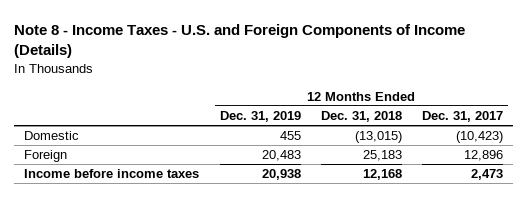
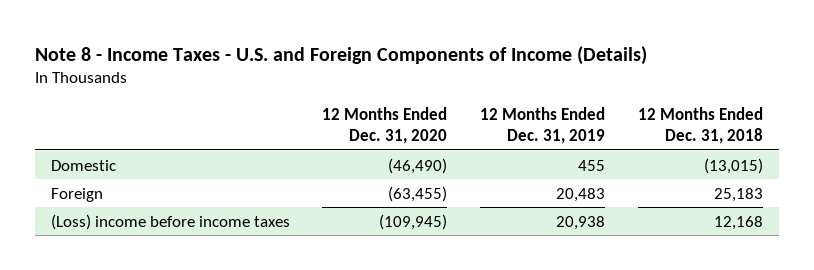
- | 12 Months Ended Dec. 31, 2019 | 12 Months Ended Dec. 31, 2018 | 12 Months Ended Dec. 31, 2017
+ | 12 Months Ended Dec. 31, 2020 | 12 Months Ended Dec. 31, 2019 | 12 Months Ended Dec. 31, 2018
- Income before income taxes | 20,938 | 12,168 | 2,473
+ (Loss) income before income taxes | (109,945) | 20,938 | 12,168

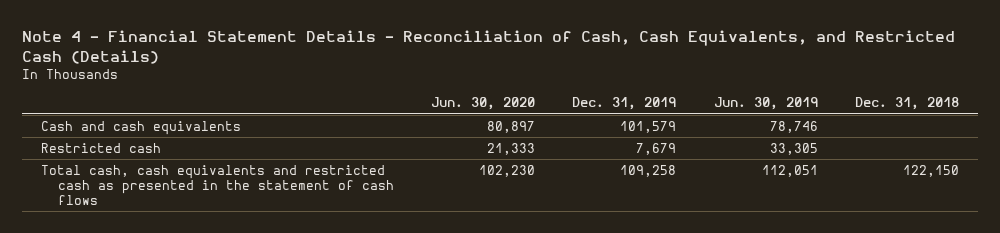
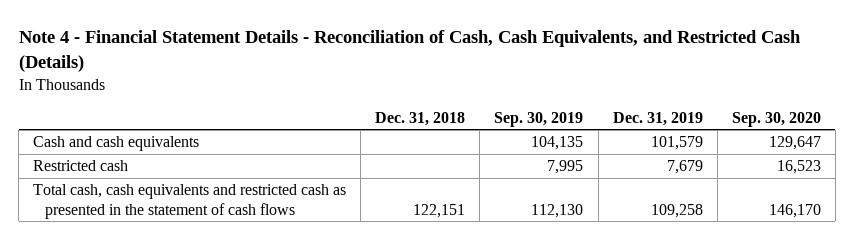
- | Jun. 30, 2020 | Dec. 31, 2019 | Jun. 30, 2019 | Dec. 31, 2018
+ | Dec. 31, 2018 | Sep. 30, 2019 | Dec. 31, 2019 | Sep. 30, 2020
- Total cash, cash equivalents and restricted cash as presented in the statement of cash flows | 102,230 | 109,258 | 112,051 | 122,150
+ Total cash, cash equivalents and restricted cash as presented in the statement of cash flows | 122,151 | 112,130 | 109,258 | 146,170

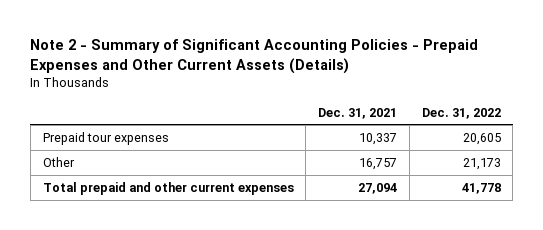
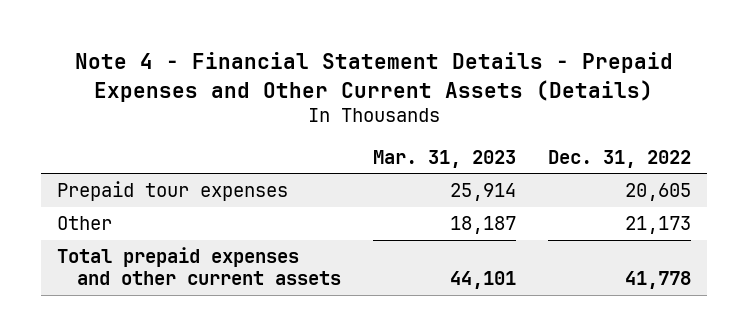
- Note 2 - Summary of Significant Accounting Policies - Prepaid Expenses and Other Current Assets (Details)
+ Note 4 - Financial Statement Details - Prepaid Expenses and Other Current Assets (Details)
- | Dec. 31, 2021 | Dec. 31, 2022
+ | Mar. 31, 2023 | Dec. 31, 2022
- Total prepaid and other current expenses | 27,094 | 41,778
+ Total prepaid expenses and other current assets | 44,101 | 41,778

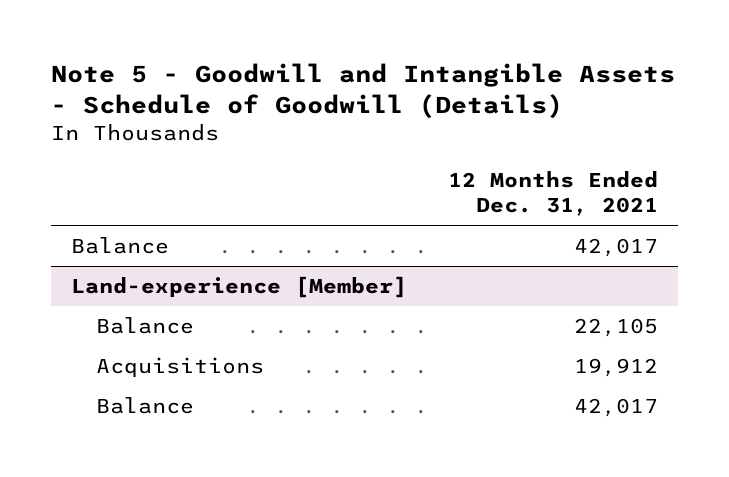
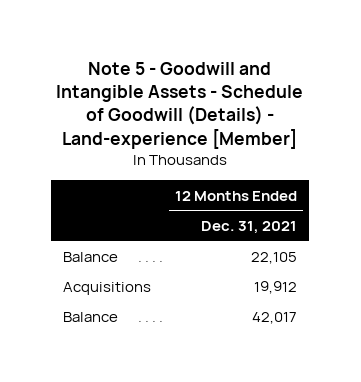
- Note 5 - Goodwill and Intangible Assets - Schedule of Goodwill (Details)
+ Note 5 - Goodwill and Intangible Assets - Schedule of Goodwill (Details) - Land-experience [Member]
- Balance | 42,017
- Land-experience [Member]

